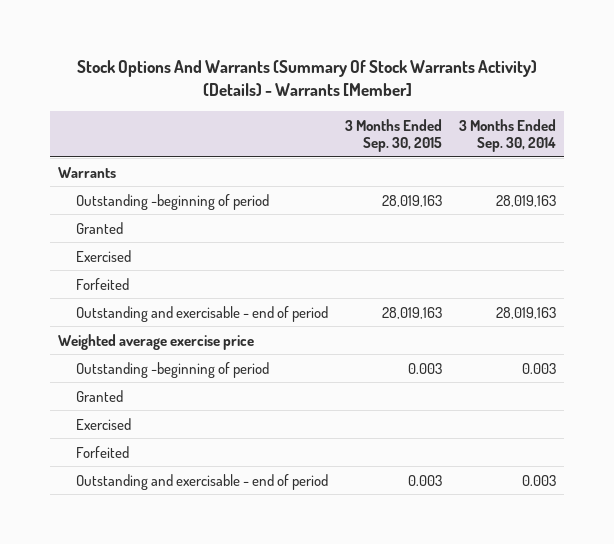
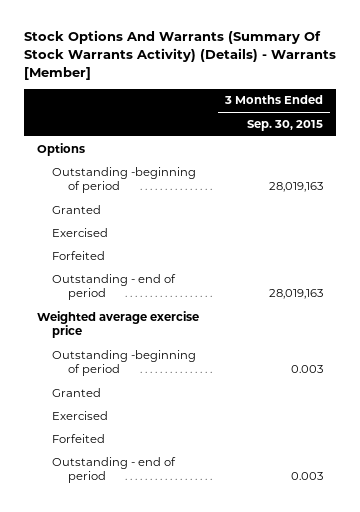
- | 3 Months Ended Sep. 30, 2015 | 3 Months Ended Sep. 30, 2014
+ | 3 Months Ended Sep. 30, 2015
- Warrants
+ Options
- Outstanding and exercisable - end of period | 28,019,163 | 28,019,163
+ Outstanding - end of period | 28,019,163
- Outstanding and exercisable - end of period | 0.003 | 0.003
+ Outstanding - end of period | 0.003

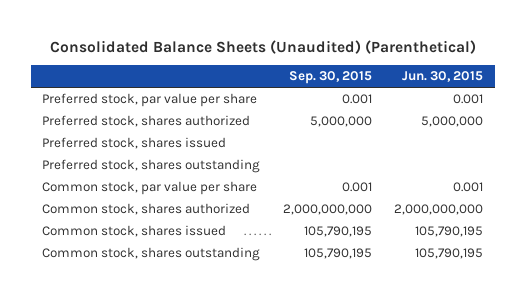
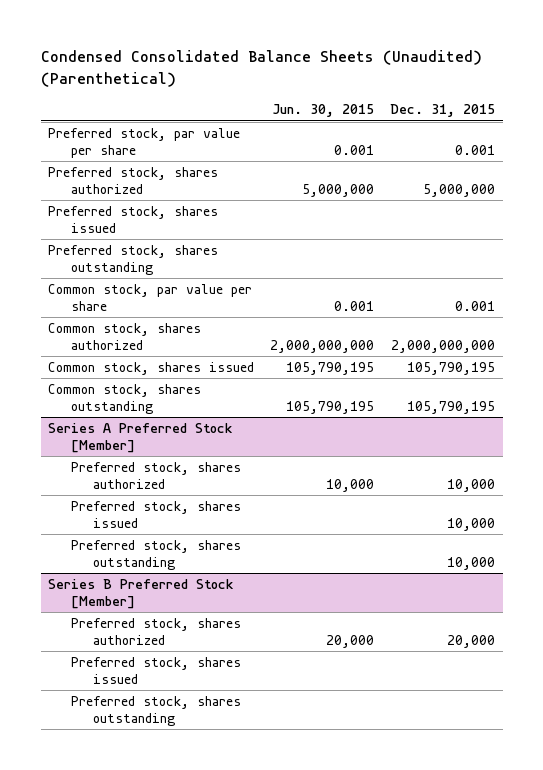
- Consolidated Balance Sheets (Unaudited) (Parenthetical)
+ Condensed Consolidated Balance Sheets (Unaudited) (Parenthetical)
- | Sep. 30, 2015 | Jun. 30, 2015
+ | Jun. 30, 2015 | Dec. 31, 2015
+ Series A Preferred Stock [Member]
+ Preferred stock, shares authorized | 10,000 | 10,000
+ Preferred stock, shares issued | | 10,000
+ Preferred stock, shares outstanding | | 10,000
+ Series B Preferred Stock [Member]
+ Preferred stock, shares authorized | 20,000 | 20,000
+ Preferred stock, shares issued
+ Preferred stock, shares outstanding

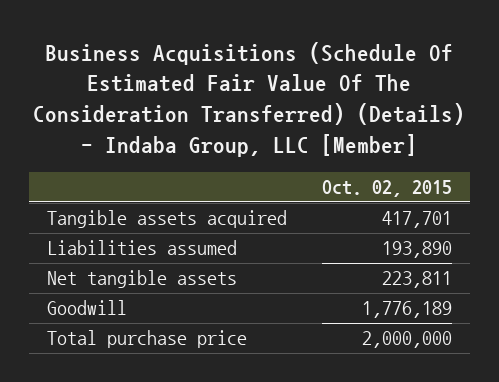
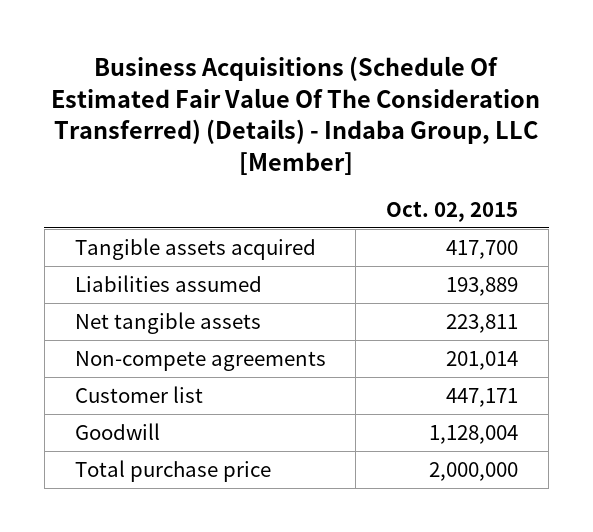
- Tangible assets acquired | 417,701
- Liabilities assumed | 193,890
+ Tangible assets acquired | 417,700
+ Liabilities assumed | 193,889
- Goodwill | 1,776,189
+ Non-compete agreements | 201,014
+ Customer list | 447,171
+ Goodwill | 1,128,004

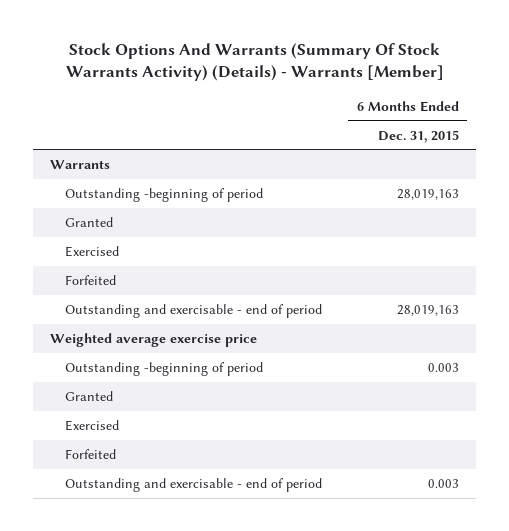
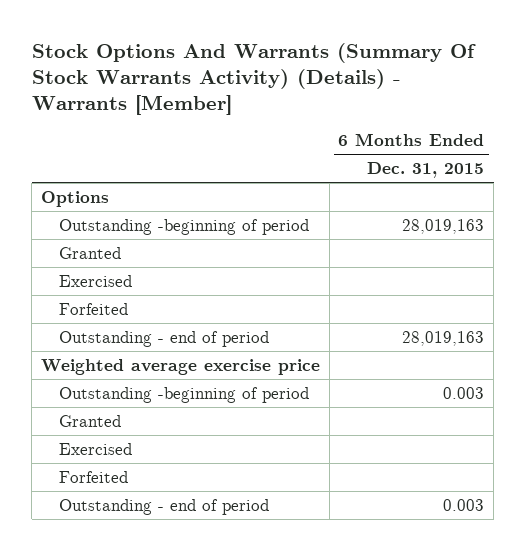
- Warrants
+ Options
- Outstanding and exercisable - end of period | 28,019,163
+ Outstanding - end of period | 28,019,163
- Outstanding and exercisable - end of period | 0.003
+ Outstanding - end of period | 0.003

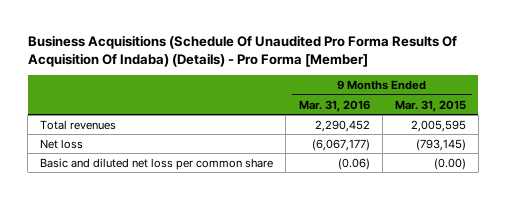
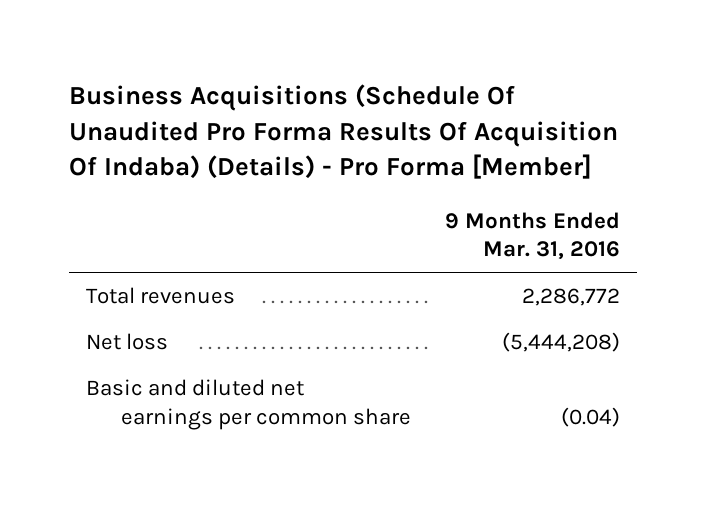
- | 9 Months Ended Mar. 31, 2016 | 9 Months Ended Mar. 31, 2015
+ | 9 Months Ended Mar. 31, 2016
- Total revenues | 2,290,452 | 2,005,595
- Net loss | (6,067,177) | (793,145)
- Basic and diluted net loss per common share | (0.06) | (0.00)
+ Total revenues | 2,286,772
+ Net loss | (5,444,208)
+ Basic and diluted net earnings per common share | (0.04)

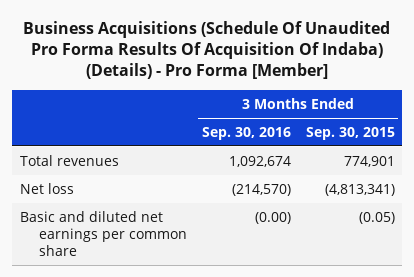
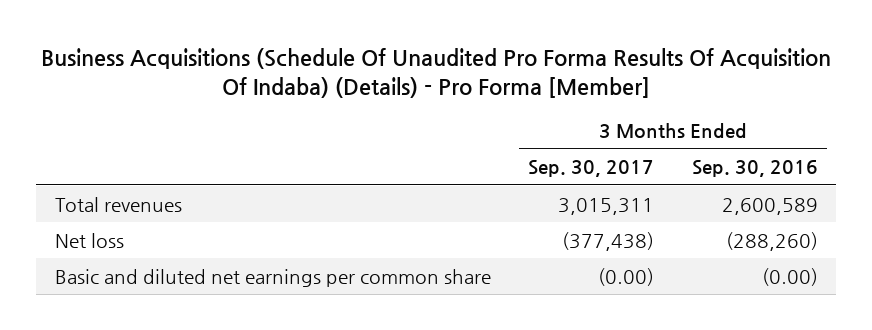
- | 3 Months Ended Sep. 30, 2016 | 3 Months Ended Sep. 30, 2015
+ | 3 Months Ended Sep. 30, 2017 | 3 Months Ended Sep. 30, 2016
- Total revenues | 1,092,674 | 774,901
- Net loss | (214,570) | (4,813,341)
+ Total revenues | 3,015,311 | 2,600,589
+ Net loss | (377,438) | (288,260)

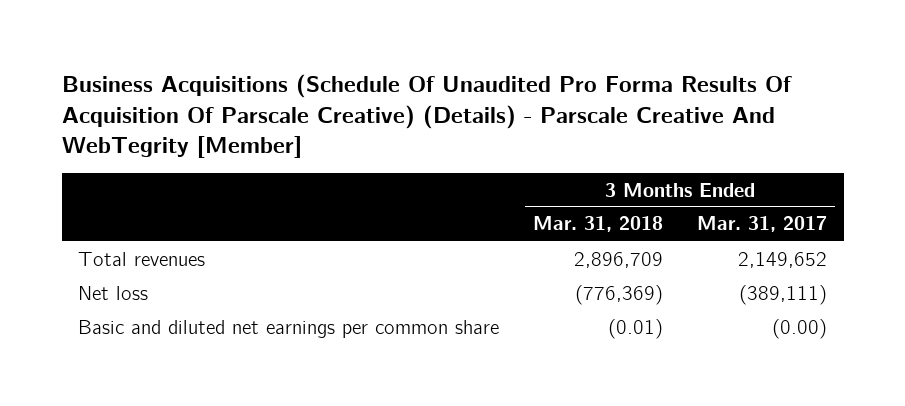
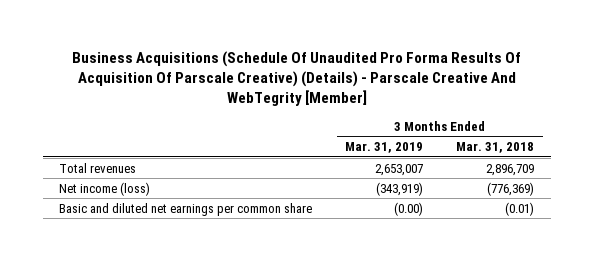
- | 3 Months Ended Mar. 31, 2018 | 3 Months Ended Mar. 31, 2017
+ | 3 Months Ended Mar. 31, 2019 | 3 Months Ended Mar. 31, 2018
- Net loss | (776,369) | (389,111)
+ Net income (loss) | (343,919) | (776,369)

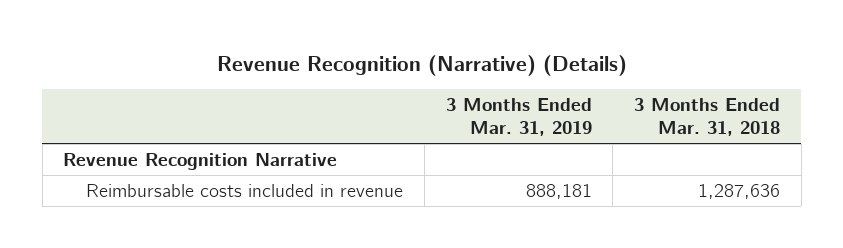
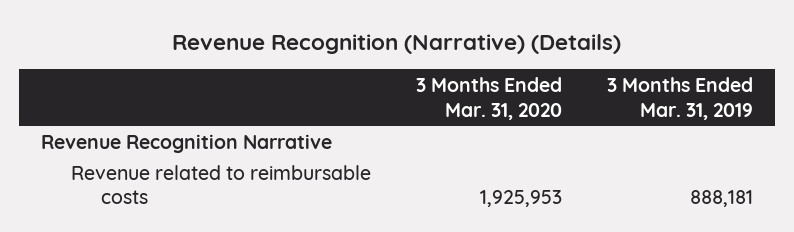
- | 3 Months Ended Mar. 31, 2019 | 3 Months Ended Mar. 31, 2018
+ | 3 Months Ended Mar. 31, 2020 | 3 Months Ended Mar. 31, 2019
- Reimbursable costs included in revenue | 888,181 | 1,287,636
+ Revenue related to reimbursable costs | 1,925,953 | 888,181

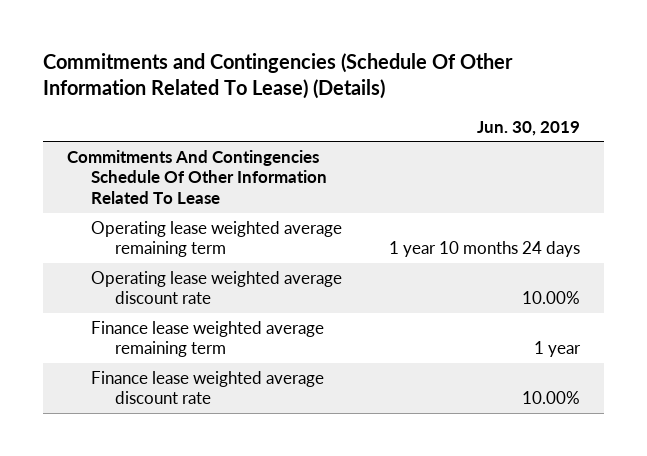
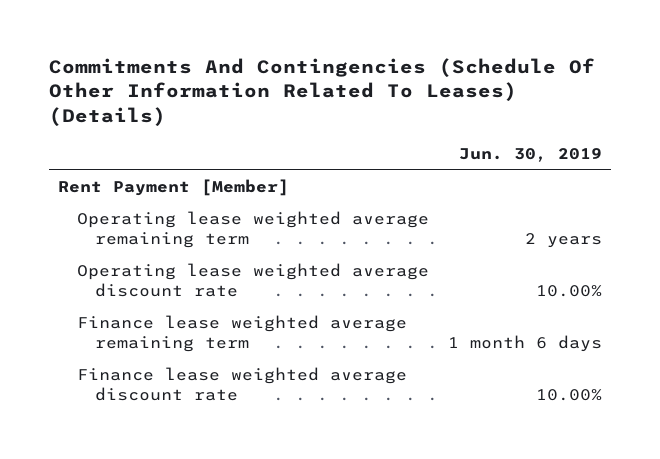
- Commitments and Contingencies (Schedule Of Other Information Related To Lease) (Details)
+ Commitments And Contingencies (Schedule Of Other Information Related To Leases) (Details)
- Commitments And Contingencies Schedule Of Other Information Related To Lease
- Operating lease weighted average remaining term | 1 year 10 months 24 days
+ Rent Payment [Member]
+ Operating lease weighted average remaining term | 2 years
- Finance lease weighted average remaining term | 1 year
+ Finance lease weighted average remaining term | 1 month 6 days

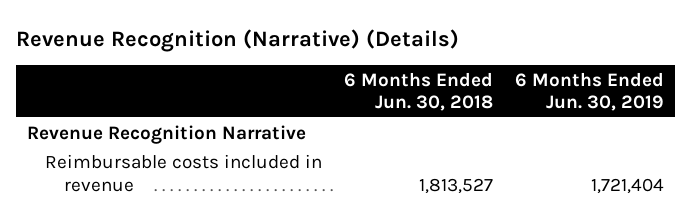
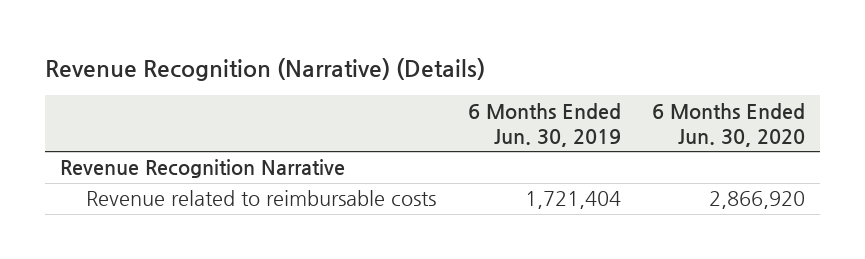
- | 6 Months Ended Jun. 30, 2018 | 6 Months Ended Jun. 30, 2019
+ | 6 Months Ended Jun. 30, 2019 | 6 Months Ended Jun. 30, 2020
- Reimbursable costs included in revenue | 1,813,527 | 1,721,404
+ Revenue related to reimbursable costs | 1,721,404 | 2,866,920

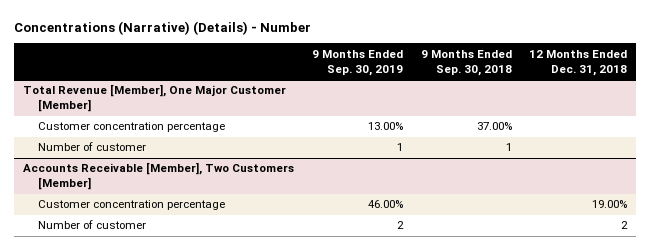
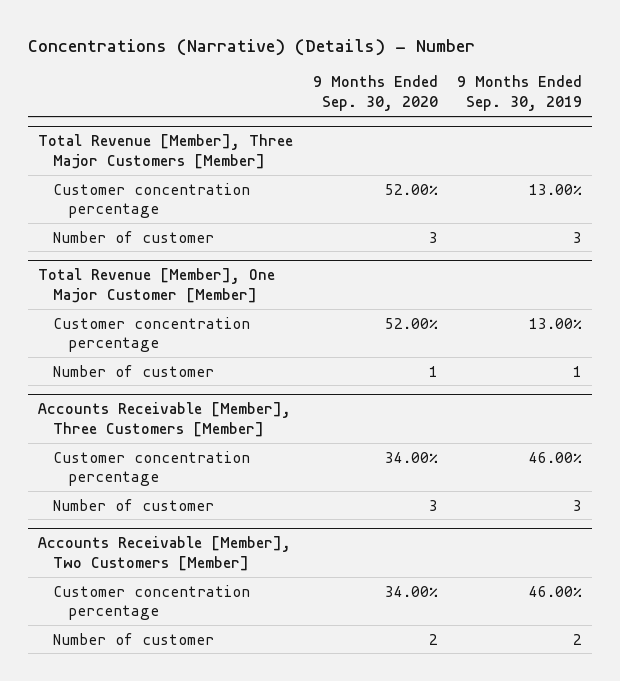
- | 9 Months Ended Sep. 30, 2019 | 9 Months Ended Sep. 30, 2018 | 12 Months Ended Dec. 31, 2018
+ | 9 Months Ended Sep. 30, 2020 | 9 Months Ended Sep. 30, 2019
+ Total Revenue [Member], Three Major Customers [Member]
+ Customer concentration percentage | 52.00% | 13.00%
+ Number of customer | 3 | 3
+ Accounts Receivable [Member], Three Customers [Member]
+ Customer concentration percentage | 34.00% | 46.00%
+ Number of customer | 3 | 3

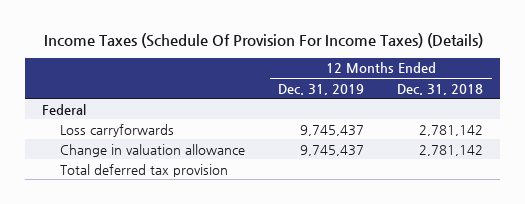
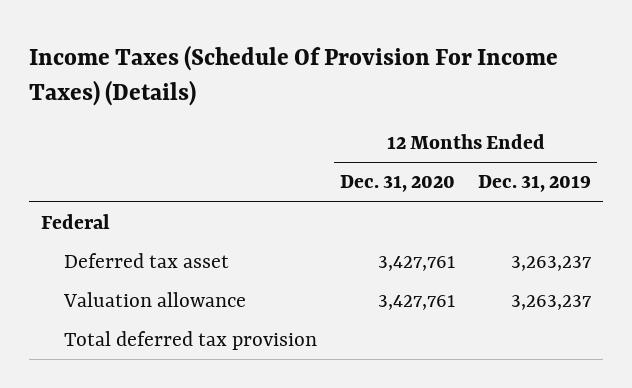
- | 12 Months Ended Dec. 31, 2019 | 12 Months Ended Dec. 31, 2018
+ | 12 Months Ended Dec. 31, 2020 | 12 Months Ended Dec. 31, 2019
- Loss carryforwards | 9,745,437 | 2,781,142
- Change in valuation allowance | 9,745,437 | 2,781,142
+ Deferred tax asset | 3,427,761 | 3,263,237
+ Valuation allowance | 3,427,761 | 3,263,237

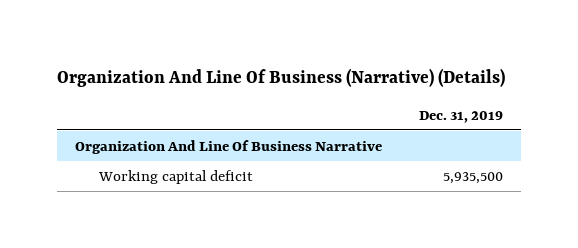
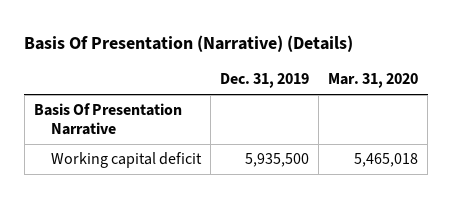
- Organization And Line Of Business (Narrative) (Details)
+ Basis Of Presentation (Narrative) (Details)
- | Dec. 31, 2019
+ | Dec. 31, 2019 | Mar. 31, 2020
- Organization And Line Of Business Narrative
+ Basis Of Presentation Narrative

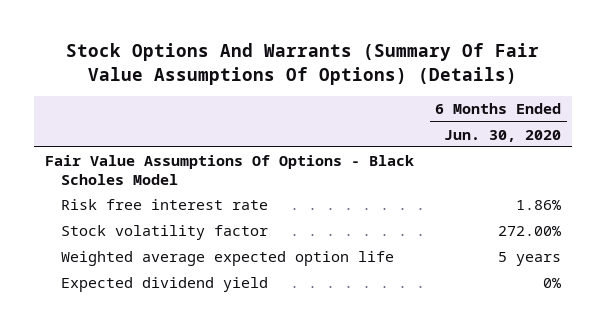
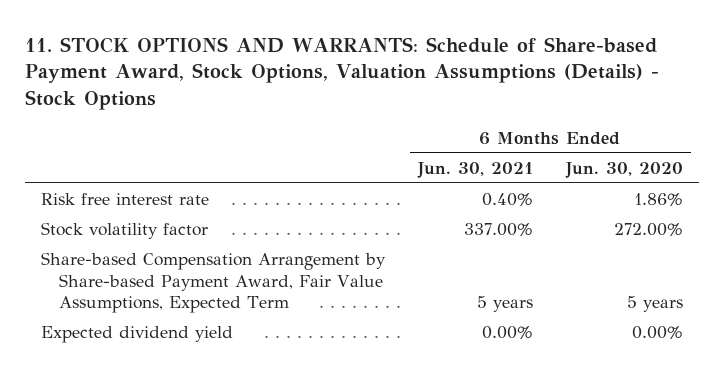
- Stock Options And Warrants (Summary Of Fair Value Assumptions Of Options) (Details)
+ 11. STOCK OPTIONS AND WARRANTS: Schedule of Share-based Payment Award, Stock Options, Valuation Assumptions (Details) - Stock Options
- | 6 Months Ended Jun. 30, 2020
+ | 6 Months Ended Jun. 30, 2021 | 6 Months Ended Jun. 30, 2020
- Fair Value Assumptions Of Options - Black Scholes Model
- Weighted average expected option life | 5 years
- Expected dividend yield | 0%
+ Share-based Compensation Arrangement by Share-based Payment Award, Fair Value Assumptions, Expected Term | 5 years | 5 years
+ Expected dividend yield | 0.00% | 0.00%

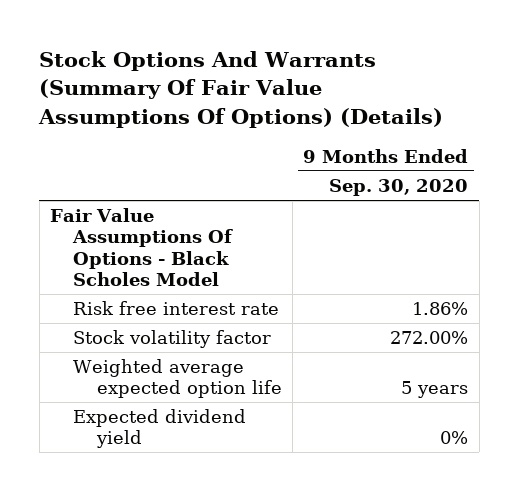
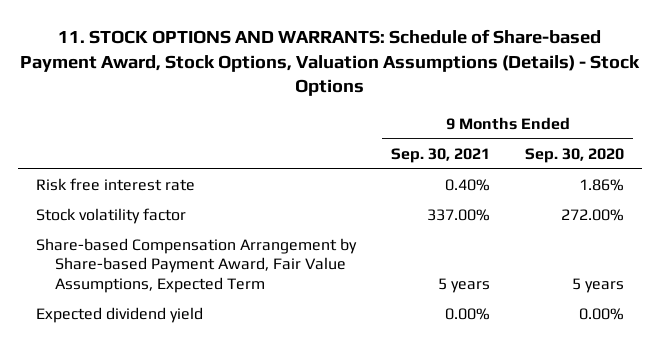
- Stock Options And Warrants (Summary Of Fair Value Assumptions Of Options) (Details)
+ 11. STOCK OPTIONS AND WARRANTS: Schedule of Share-based Payment Award, Stock Options, Valuation Assumptions (Details) - Stock Options
- | 9 Months Ended Sep. 30, 2020
+ | 9 Months Ended Sep. 30, 2021 | 9 Months Ended Sep. 30, 2020
- Fair Value Assumptions Of Options - Black Scholes Model
- Weighted average expected option life | 5 years
- Expected dividend yield | 0%
+ Share-based Compensation Arrangement by Share-based Payment Award, Fair Value Assumptions, Expected Term | 5 years | 5 years
+ Expected dividend yield | 0.00% | 0.00%

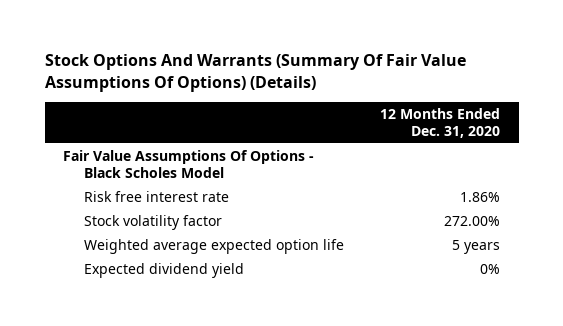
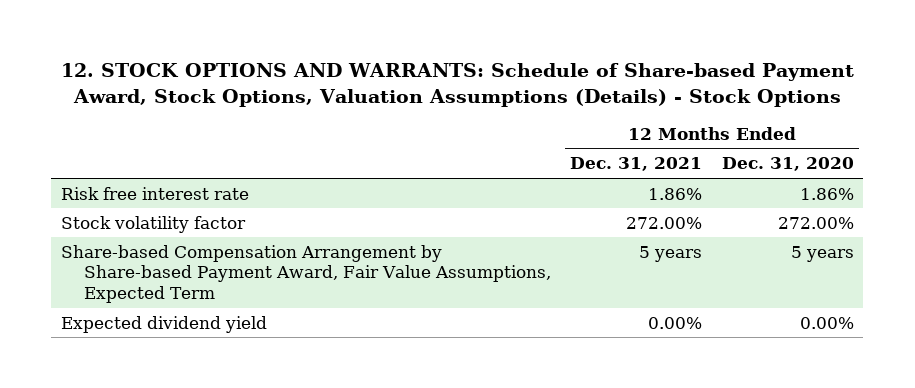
- Stock Options And Warrants (Summary Of Fair Value Assumptions Of Options) (Details)
+ 12. STOCK OPTIONS AND WARRANTS: Schedule of Share-based Payment Award, Stock Options, Valuation Assumptions (Details) - Stock Options
- | 12 Months Ended Dec. 31, 2020
+ | 12 Months Ended Dec. 31, 2021 | 12 Months Ended Dec. 31, 2020
- Fair Value Assumptions Of Options - Black Scholes Model
- Weighted average expected option life | 5 years
- Expected dividend yield | 0%
+ Share-based Compensation Arrangement by Share-based Payment Award, Fair Value Assumptions, Expected Term | 5 years | 5 years
+ Expected dividend yield | 0.00% | 0.00%

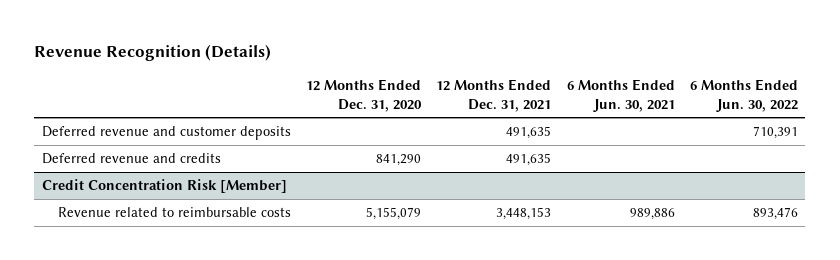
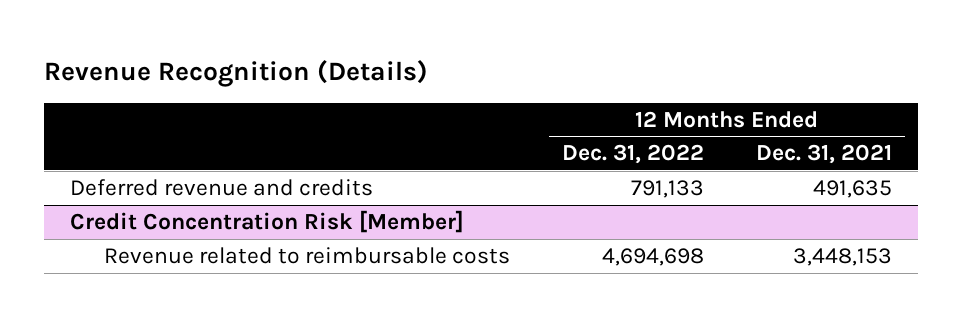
- | 12 Months Ended Dec. 31, 2020 | 12 Months Ended Dec. 31, 2021 | 6 Months Ended Jun. 30, 2021 | 6 Months Ended Jun. 30, 2022
+ | 12 Months Ended Dec. 31, 2022 | 12 Months Ended Dec. 31, 2021
- Deferred revenue and customer deposits | | 491,635 | | 710,391

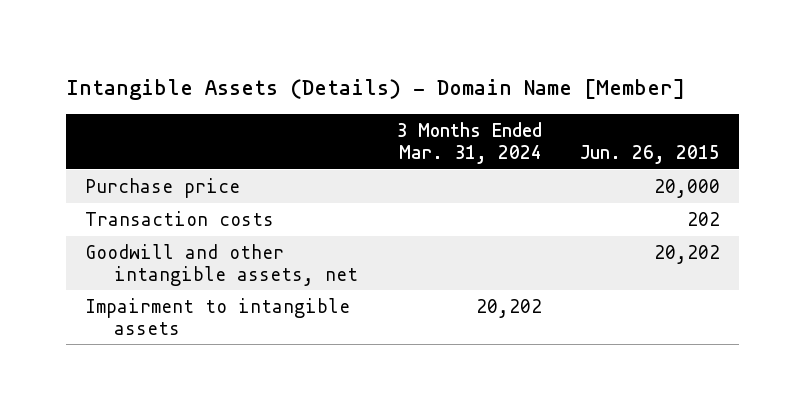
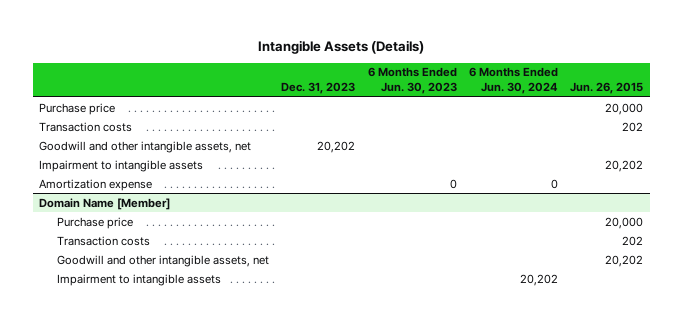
- Intangible Assets (Details) - Domain Name [Member]
+ Intangible Assets (Details)
- | 3 Months Ended Mar. 31, 2024 | Jun. 26, 2015
+ | Dec. 31, 2023 | 6 Months Ended Jun. 30, 2023 | 6 Months Ended Jun. 30, 2024 | Jun. 26, 2015
+ Goodwill and other intangible assets, net | 20,202 | | |
+ Impairment to intangible assets | | | | 20,202
+ Amortization expense | | 0 | 0 |
+ Domain Name [Member]
+ Purchase price | | | | 20,000
+ Transaction costs | | | | 202

